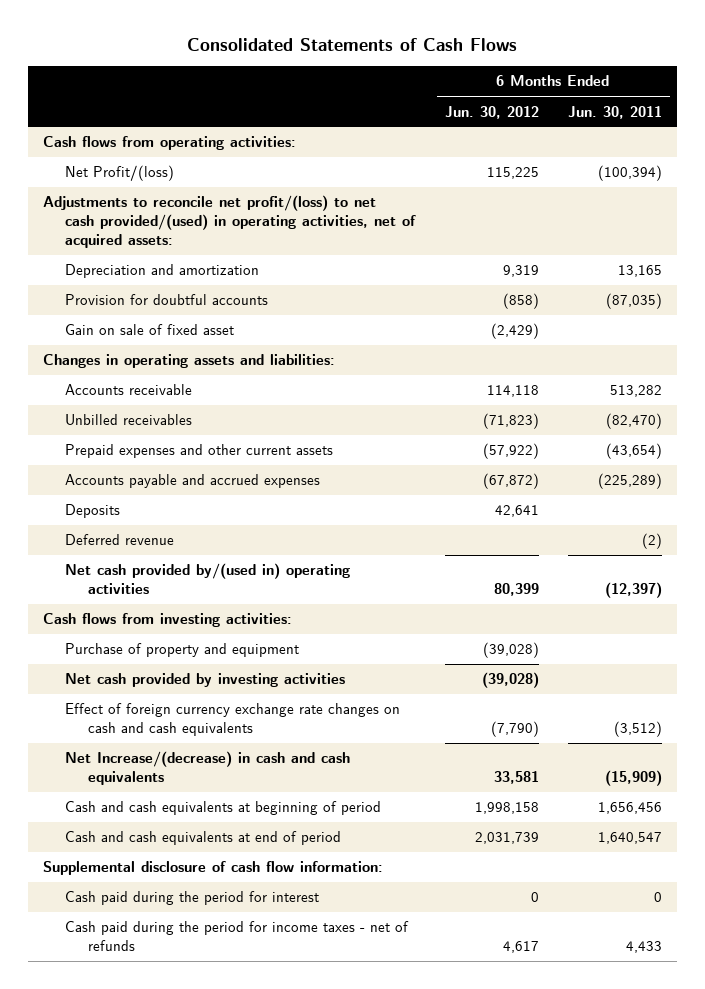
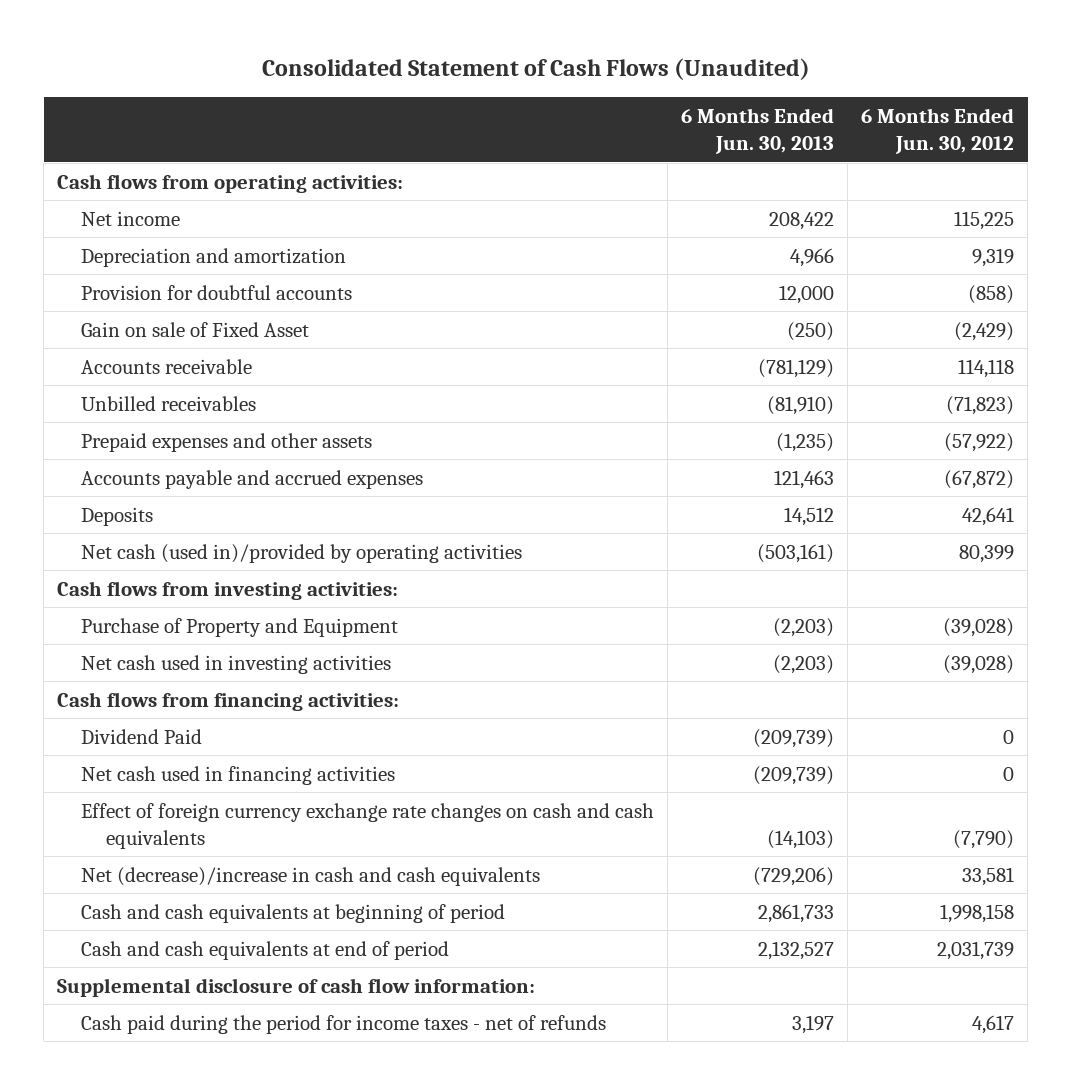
- Consolidated Statements of Cash Flows
+ Consolidated Statement of Cash Flows (Unaudited)
- | 6 Months Ended Jun. 30, 2012 | 6 Months Ended Jun. 30, 2011
+ | 6 Months Ended Jun. 30, 2013 | 6 Months Ended Jun. 30, 2012
- Net Profit/(loss) | 115,225 | (100,394)
- Adjustments to reconcile net profit/(loss) to net cash provided/(used) in operating activities, net of acquired assets:
+ Net income | 208,422 | 115,225
- Gain on sale of fixed asset | (2,429) |
- Changes in operating assets and liabilities:
+ Gain on sale of Fixed Asset | (250) | (2,429)
- Prepaid expenses and other current assets | (57,922) | (43,654)
+ Prepaid expenses and other assets | (1,235) | (57,922)
- Deferred revenue | | (2)
- Net cash provided by/(used in) operating activities | 80,399 | (12,397)
+ Net cash (used in)/provided by operating activities | (503,161) | 80,399
- Purchase of property and equipment | (39,028) |
- Net cash provided by investing activities | (39,028) |
+ Purchase of Property and Equipment | (2,203) | (39,028)
+ Net cash used in investing activities | (2,203) | (39,028)
+ Cash flows from financing activities:
+ Dividend Paid | (209,739) | 0
+ Net cash used in financing activities | (209,739) | 0
- Net Increase/(decrease) in cash and cash equivalents | 33,581 | (15,909)
+ Net (decrease)/increase in cash and cash equivalents | (729,206) | 33,581
- Cash paid during the period for interest | 0 | 0

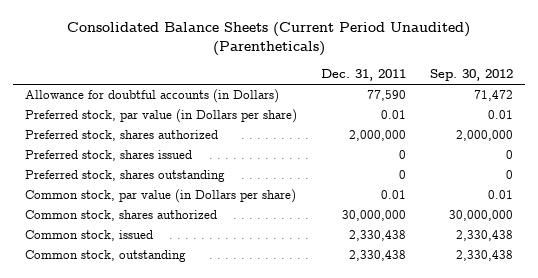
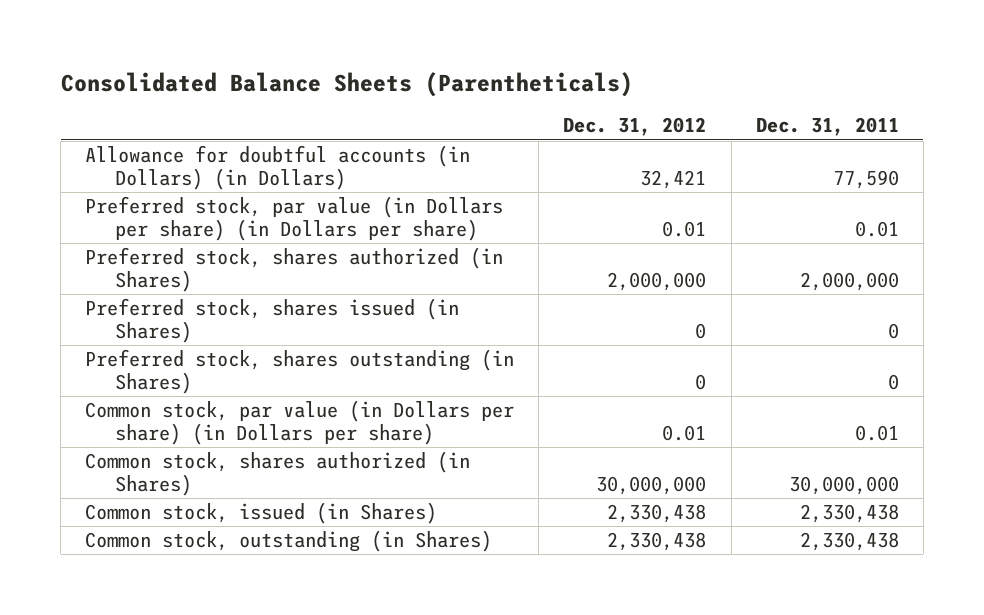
- Consolidated Balance Sheets (Current Period Unaudited) (Parentheticals)
+ Consolidated Balance Sheets (Parentheticals)
- | Dec. 31, 2011 | Sep. 30, 2012
+ | Dec. 31, 2012 | Dec. 31, 2011
- Allowance for doubtful accounts (in Dollars) | 77,590 | 71,472
- Preferred stock, par value (in Dollars per share) | 0.01 | 0.01
- Preferred stock, shares authorized | 2,000,000 | 2,000,000
- Preferred stock, shares issued | 0 | 0
- Preferred stock, shares outstanding | 0 | 0
- Common stock, par value (in Dollars per share) | 0.01 | 0.01
- Common stock, shares authorized | 30,000,000 | 30,000,000
- Common stock, issued | 2,330,438 | 2,330,438
- Common stock, outstanding | 2,330,438 | 2,330,438
+ Allowance for doubtful accounts (in Dollars) (in Dollars) | 32,421 | 77,590
+ Preferred stock, par value (in Dollars per share) (in Dollars per share) | 0.01 | 0.01
+ Preferred stock, shares authorized (in Shares) | 2,000,000 | 2,000,000
+ Preferred stock, shares issued (in Shares) | 0 | 0
+ Preferred stock, shares outstanding (in Shares) | 0 | 0
+ Common stock, par value (in Dollars per share) (in Dollars per share) | 0.01 | 0.01
+ Common stock, shares authorized (in Shares) | 30,000,000 | 30,000,000
+ Common stock, issued (in Shares) | 2,330,438 | 2,330,438
+ Common stock, outstanding (in Shares) | 2,330,438 | 2,330,438

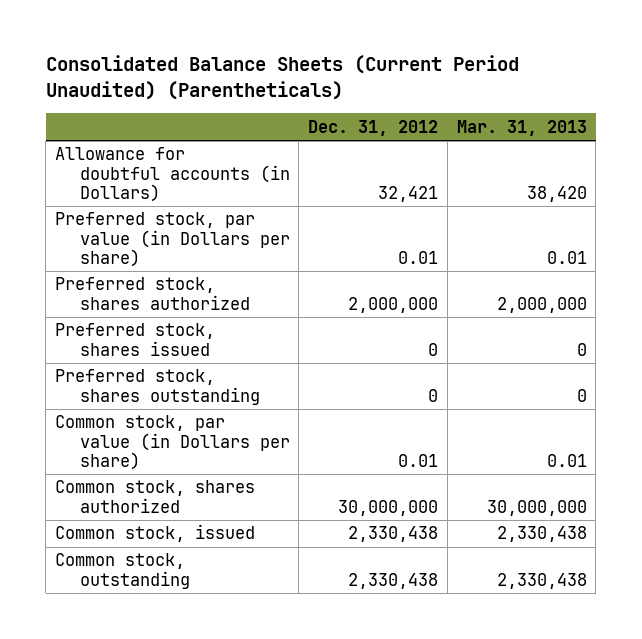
- Consolidated Balance Sheets (Parentheticals)
+ Consolidated Balance Sheets (Current Period Unaudited) (Parentheticals)
- | Dec. 31, 2012 | Dec. 31, 2011
+ | Dec. 31, 2012 | Mar. 31, 2013
- Allowance for doubtful accounts (in Dollars) (in Dollars) | 32,421 | 77,590
- Preferred stock, par value (in Dollars per share) (in Dollars per share) | 0.01 | 0.01
- Preferred stock, shares authorized (in Shares) | 2,000,000 | 2,000,000
- Preferred stock, shares issued (in Shares) | 0 | 0
- Preferred stock, shares outstanding (in Shares) | 0 | 0
- Common stock, par value (in Dollars per share) (in Dollars per share) | 0.01 | 0.01
- Common stock, shares authorized (in Shares) | 30,000,000 | 30,000,000
- Common stock, issued (in Shares) | 2,330,438 | 2,330,438
- Common stock, outstanding (in Shares) | 2,330,438 | 2,330,438
+ Allowance for doubtful accounts (in Dollars) | 32,421 | 38,420
+ Preferred stock, par value (in Dollars per share) | 0.01 | 0.01
+ Preferred stock, shares authorized | 2,000,000 | 2,000,000
+ Preferred stock, shares issued | 0 | 0
+ Preferred stock, shares outstanding | 0 | 0
+ Common stock, par value (in Dollars per share) | 0.01 | 0.01
+ Common stock, shares authorized | 30,000,000 | 30,000,000
+ Common stock, issued | 2,330,438 | 2,330,438
+ Common stock, outstanding | 2,330,438 | 2,330,438

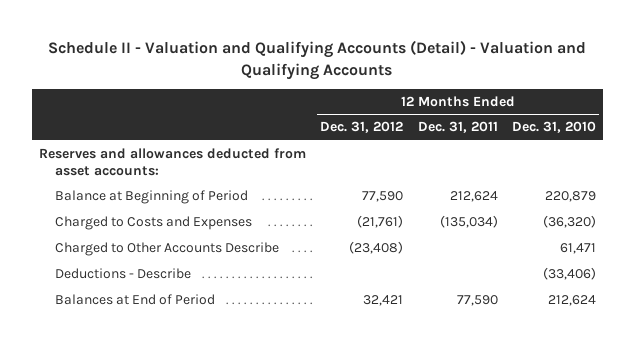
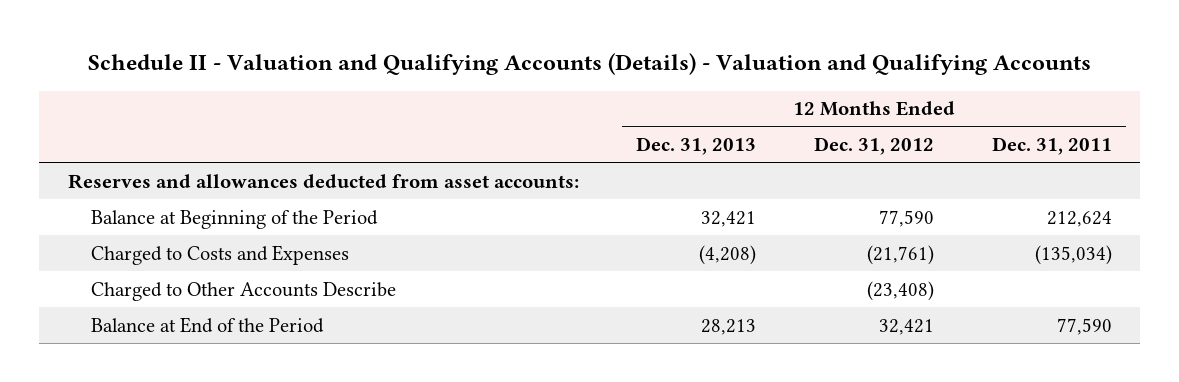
- Schedule II - Valuation and Qualifying Accounts (Detail) - Valuation and Qualifying Accounts
+ Schedule II - Valuation and Qualifying Accounts (Details) - Valuation and Qualifying Accounts
- | 12 Months Ended Dec. 31, 2012 | 12 Months Ended Dec. 31, 2011 | 12 Months Ended Dec. 31, 2010
+ | 12 Months Ended Dec. 31, 2013 | 12 Months Ended Dec. 31, 2012 | 12 Months Ended Dec. 31, 2011
- Balance at Beginning of Period | 77,590 | 212,624 | 220,879
+ Balance at Beginning of the Period | 32,421 | 77,590 | 212,624
- Deductions - Describe | | | (33,406)
- Balances at End of Period | 32,421 | 77,590 | 212,624
+ Balance at End of the Period | 28,213 | 32,421 | 77,590

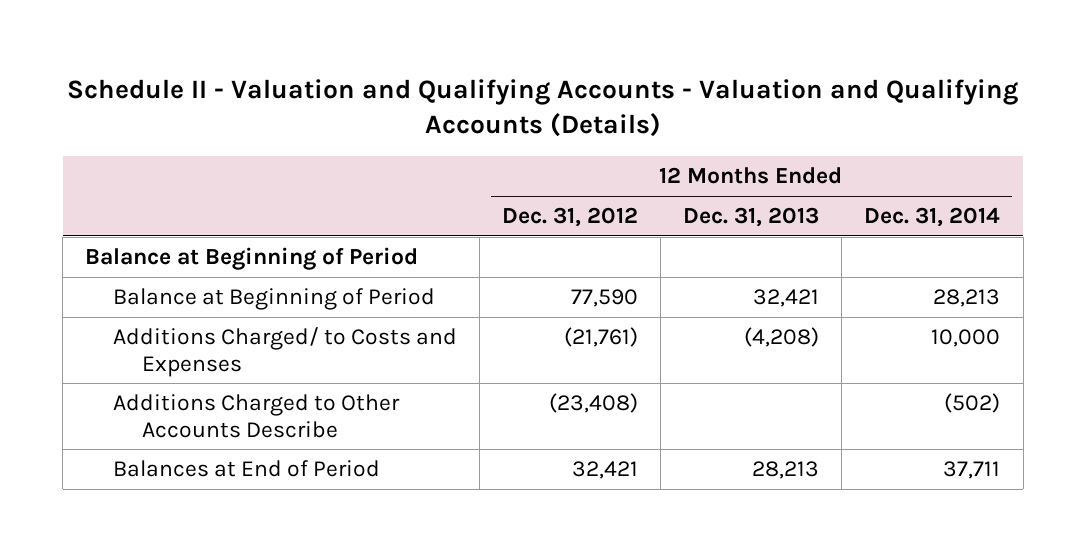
- Schedule II - Valuation and Qualifying Accounts (Details) - Valuation and Qualifying Accounts
+ Schedule II - Valuation and Qualifying Accounts - Valuation and Qualifying Accounts (Details)
- | 12 Months Ended Dec. 31, 2013 | 12 Months Ended Dec. 31, 2012 | 12 Months Ended Dec. 31, 2011
+ | 12 Months Ended Dec. 31, 2012 | 12 Months Ended Dec. 31, 2013 | 12 Months Ended Dec. 31, 2014
- Reserves and allowances deducted from asset accounts:
- Balance at Beginning of the Period | 32,421 | 77,590 | 212,624
- Charged to Costs and Expenses | (4,208) | (21,761) | (135,034)
- Charged to Other Accounts Describe | | (23,408) |
- Balance at End of the Period | 28,213 | 32,421 | 77,590
+ Balance at Beginning of Period
+ Balance at Beginning of Period | 77,590 | 32,421 | 28,213
+ Additions Charged/ to Costs and Expenses | (21,761) | (4,208) | 10,000
+ Additions Charged to Other Accounts Describe | (23,408) | | (502)
+ Balances at End of Period | 32,421 | 28,213 | 37,711

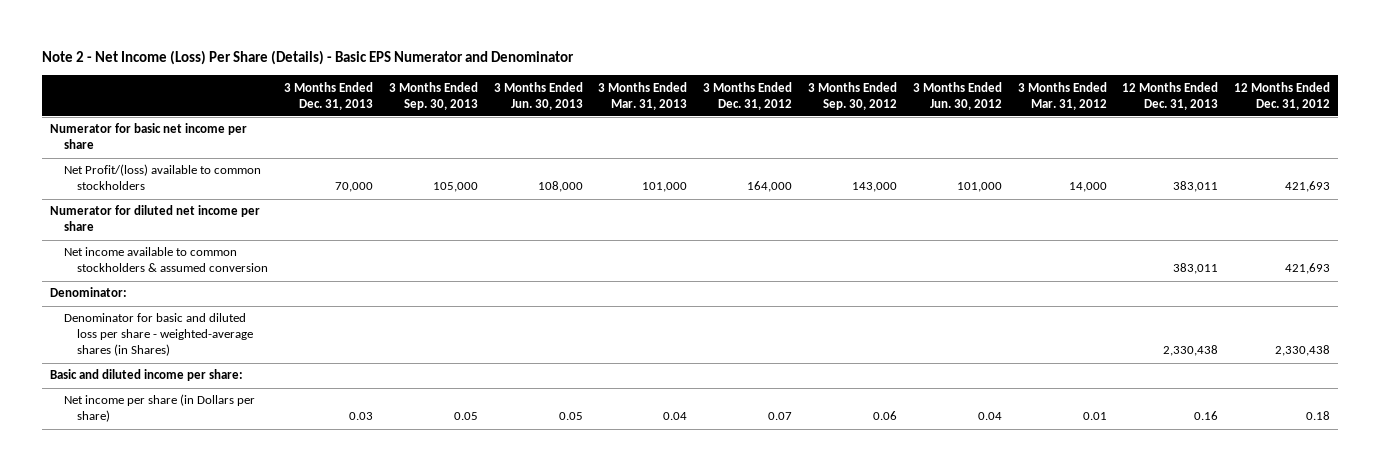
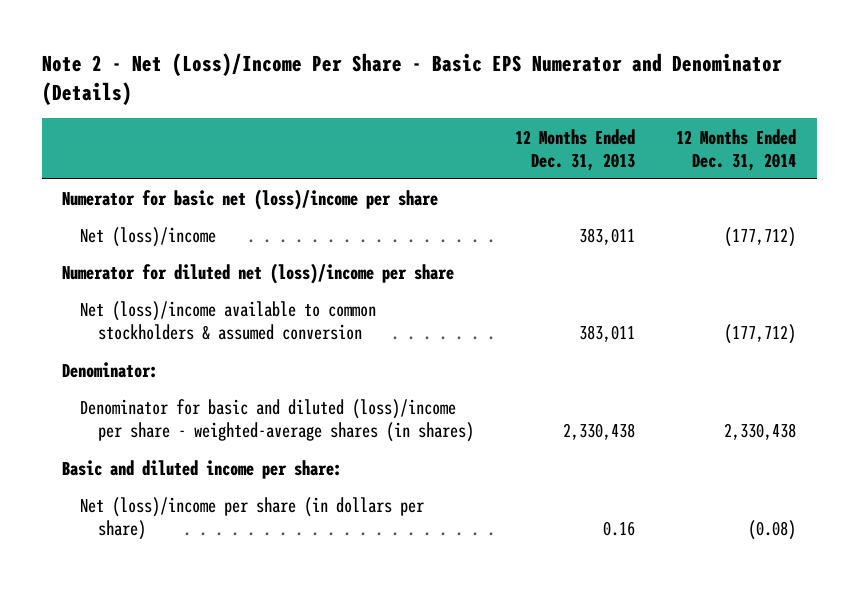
- Note 2 - Net Income (Loss) Per Share (Details) - Basic EPS Numerator and Denominator
+ Note 2 - Net (Loss)/Income Per Share - Basic EPS Numerator and Denominator (Details)
- | 3 Months Ended Dec. 31, 2013 | 3 Months Ended Sep. 30, 2013 | 3 Months Ended Jun. 30, 2013 | 3 Months Ended Mar. 31, 2013 | 3 Months Ended Dec. 31, 2012 | 3 Months Ended Sep. 30, 2012 | 3 Months Ended Jun. 30, 2012 | 3 Months Ended Mar. 31, 2012 | 12 Months Ended Dec. 31, 2013 | 12 Months Ended Dec. 31, 2012
+ | 12 Months Ended Dec. 31, 2013 | 12 Months Ended Dec. 31, 2014
- Numerator for basic net income per share
- Net Profit/(loss) available to common stockholders | 70,000 | 105,000 | 108,000 | 101,000 | 164,000 | 143,000 | 101,000 | 14,000 | 383,011 | 421,693
- Numerator for diluted net income per share
- Net income available to common stockholders & assumed conversion | | | | | | | | | 383,011 | 421,693
+ Numerator for basic net (loss)/income per share
+ Net (loss)/income | 383,011 | (177,712)
+ Numerator for diluted net (loss)/income per share
+ Net (loss)/income available to common stockholders & assumed conversion | 383,011 | (177,712)
- Denominator for basic and diluted loss per share - weighted-average shares (in Shares) | | | | | | | | | 2,330,438 | 2,330,438
+ Denominator for basic and diluted (loss)/income per share - weighted-average shares (in shares) | 2,330,438 | 2,330,438
- Net income per share (in Dollars per share) | 0.03 | 0.05 | 0.05 | 0.04 | 0.07 | 0.06 | 0.04 | 0.01 | 0.16 | 0.18
+ Net (loss)/income per share (in dollars per share) | 0.16 | (0.08)

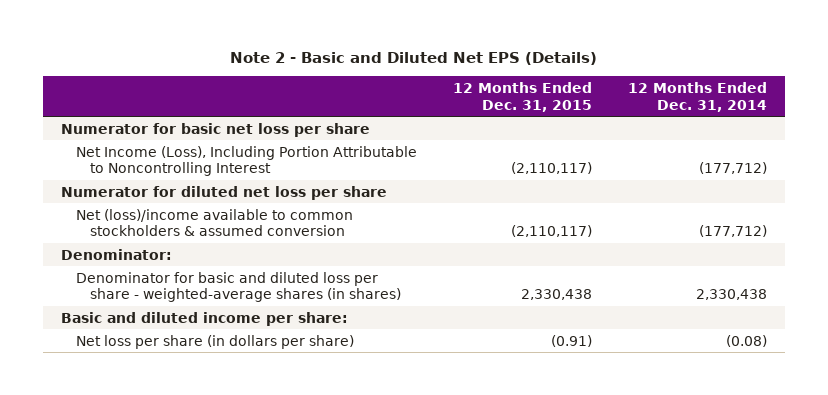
- Note 2 - Net (Loss)/Income Per Share - Basic EPS Numerator and Denominator (Details)
+ Note 2 - Basic and Diluted Net EPS (Details)
- | 12 Months Ended Dec. 31, 2013 | 12 Months Ended Dec. 31, 2014
+ | 12 Months Ended Dec. 31, 2015 | 12 Months Ended Dec. 31, 2014
- Numerator for basic net (loss)/income per share
- Net (loss)/income | 383,011 | (177,712)
- Numerator for diluted net (loss)/income per share
+ Numerator for basic net loss per share
+ Net Income (Loss), Including Portion Attributable to Noncontrolling Interest | (2,110,117) | (177,712)
+ Numerator for diluted net loss per share
- Denominator for basic and diluted (loss)/income per share - weighted-average shares (in shares) | 2,330,438 | 2,330,438
+ Denominator for basic and diluted loss per share - weighted-average shares (in shares) | 2,330,438 | 2,330,438
- Net (loss)/income per share (in dollars per share) | 0.16 | (0.08)
+ Net loss per share (in dollars per share) | (0.91) | (0.08)

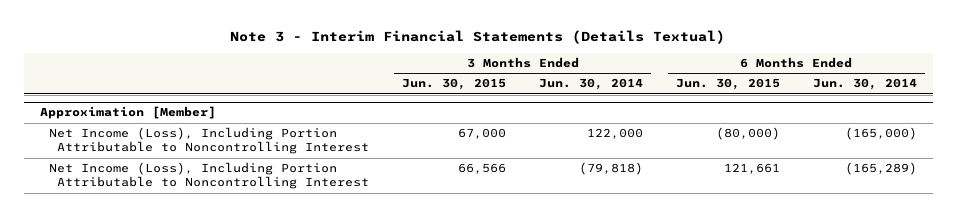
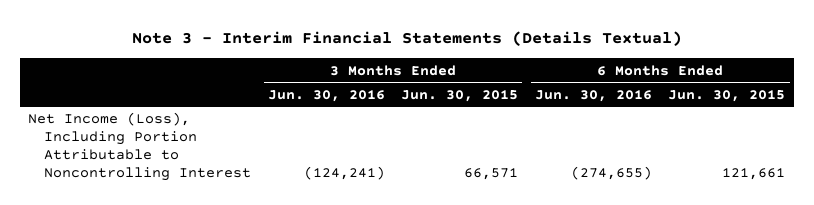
- | 3 Months Ended Jun. 30, 2015 | 3 Months Ended Jun. 30, 2014 | 6 Months Ended Jun. 30, 2015 | 6 Months Ended Jun. 30, 2014
+ | 3 Months Ended Jun. 30, 2016 | 3 Months Ended Jun. 30, 2015 | 6 Months Ended Jun. 30, 2016 | 6 Months Ended Jun. 30, 2015
- Approximation [Member]
- Net Income (Loss), Including Portion Attributable to Noncontrolling Interest | 67,000 | 122,000 | (80,000) | (165,000)
- Net Income (Loss), Including Portion Attributable to Noncontrolling Interest | 66,566 | (79,818) | 121,661 | (165,289)
+ Net Income (Loss), Including Portion Attributable to Noncontrolling Interest | (124,241) | 66,571 | (274,655) | 121,661

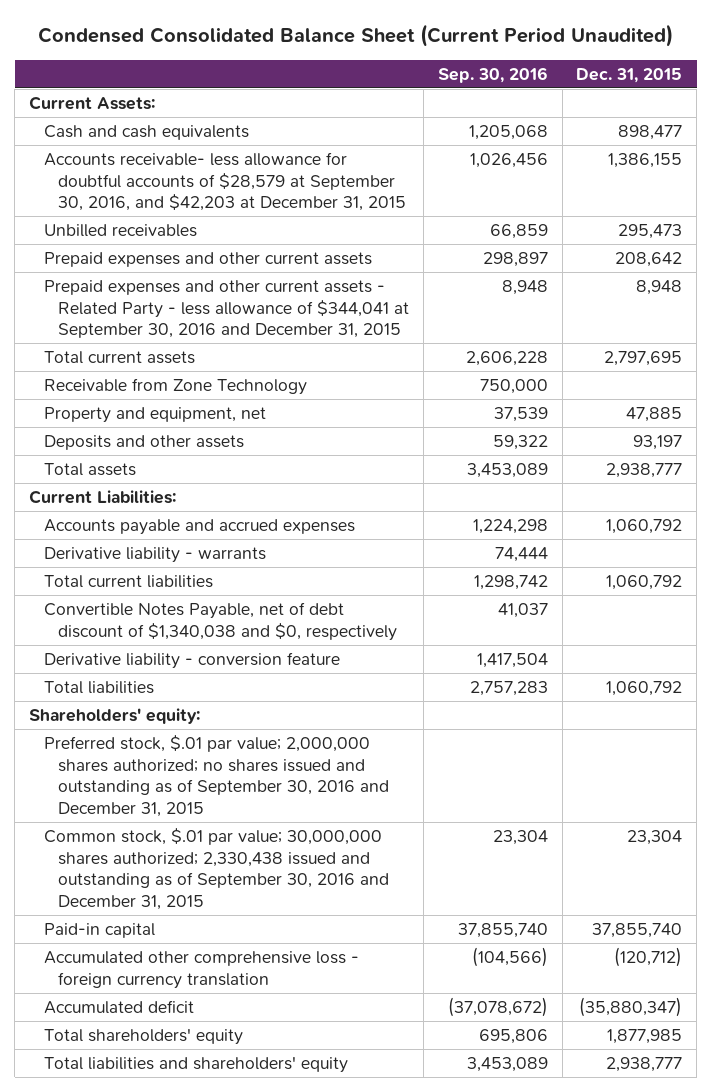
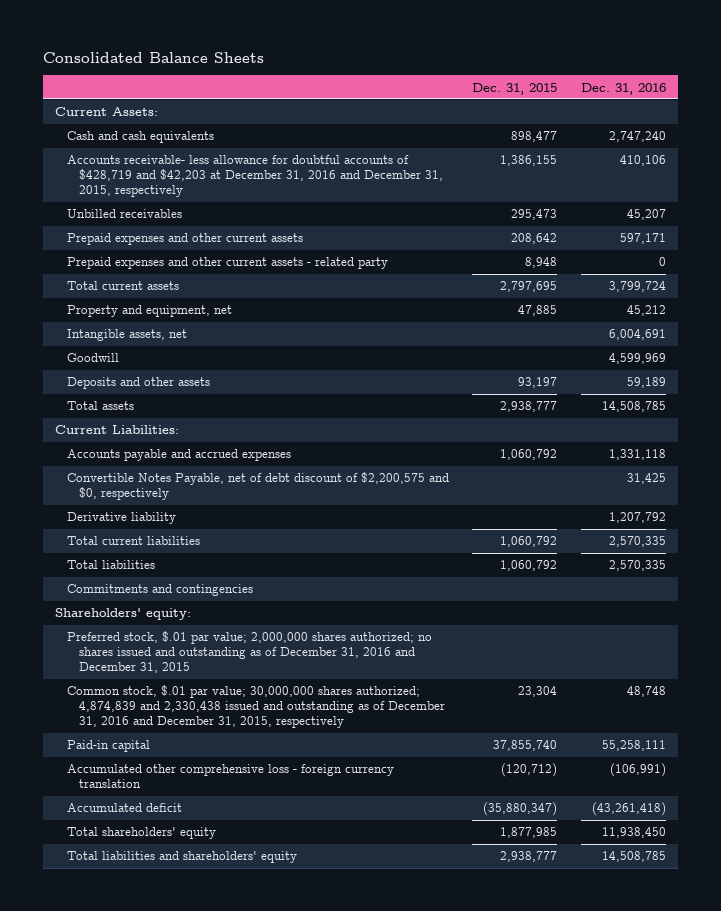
- Condensed Consolidated Balance Sheet (Current Period Unaudited)
+ Consolidated Balance Sheets
- | Sep. 30, 2016 | Dec. 31, 2015
+ | Dec. 31, 2015 | Dec. 31, 2016
- Accounts receivable- less allowance for doubtful accounts of $28,579 at September 30, 2016, and $42,203 at December 31, 2015 | 1,026,456 | 1,386,155
+ Accounts receivable- less allowance for doubtful accounts of $428,719 and $42,203 at December 31, 2016 and December 31, 2015, respectively | 1,386,155 | 410,106
- Prepaid expenses and other current assets - Related Party - less allowance of $344,041 at September 30, 2016 and December 31, 2015 | 8,948 | 8,948
+ Prepaid expenses and other current assets - related party | 8,948 | 0
- Receivable from Zone Technology | 750,000 |
+ Intangible assets, net | | 6,004,691
+ Goodwill | | 4,599,969
- Derivative liability - warrants | 74,444 |
+ Convertible Notes Payable, net of debt discount of $2,200,575 and $0, respectively | | 31,425
+ Derivative liability | | 1,207,792
- Convertible Notes Payable, net of debt discount of $1,340,038 and $0, respectively | 41,037 |
- Derivative liability - conversion feature | 1,417,504 |
+ Commitments and contingencies
- Preferred stock, $.01 par value; 2,000,000 shares authorized; no shares issued and outstanding as of September 30, 2016 and December 31, 2015
- Common stock, $.01 par value; 30,000,000 shares authorized; 2,330,438 issued and outstanding as of September 30, 2016 and December 31, 2015 | 23,304 | 23,304
+ Preferred stock, $.01 par value; 2,000,000 shares authorized; no shares issued and outstanding as of December 31, 2016 and December 31, 2015
+ Common stock, $.01 par value; 30,000,000 shares authorized; 4,874,839 and 2,330,438 issued and outstanding as of December 31, 2016 and December 31, 2015, respectively | 23,304 | 48,748

